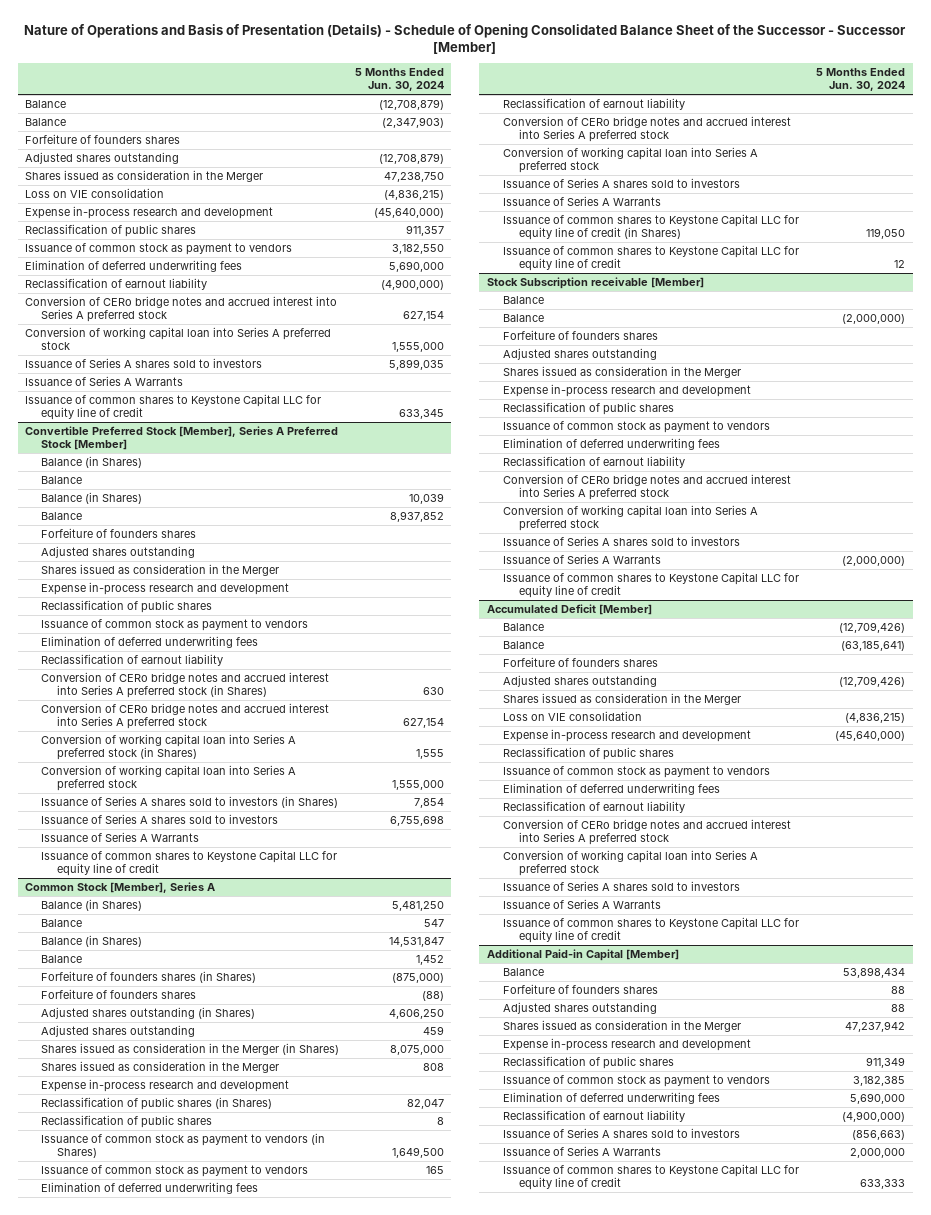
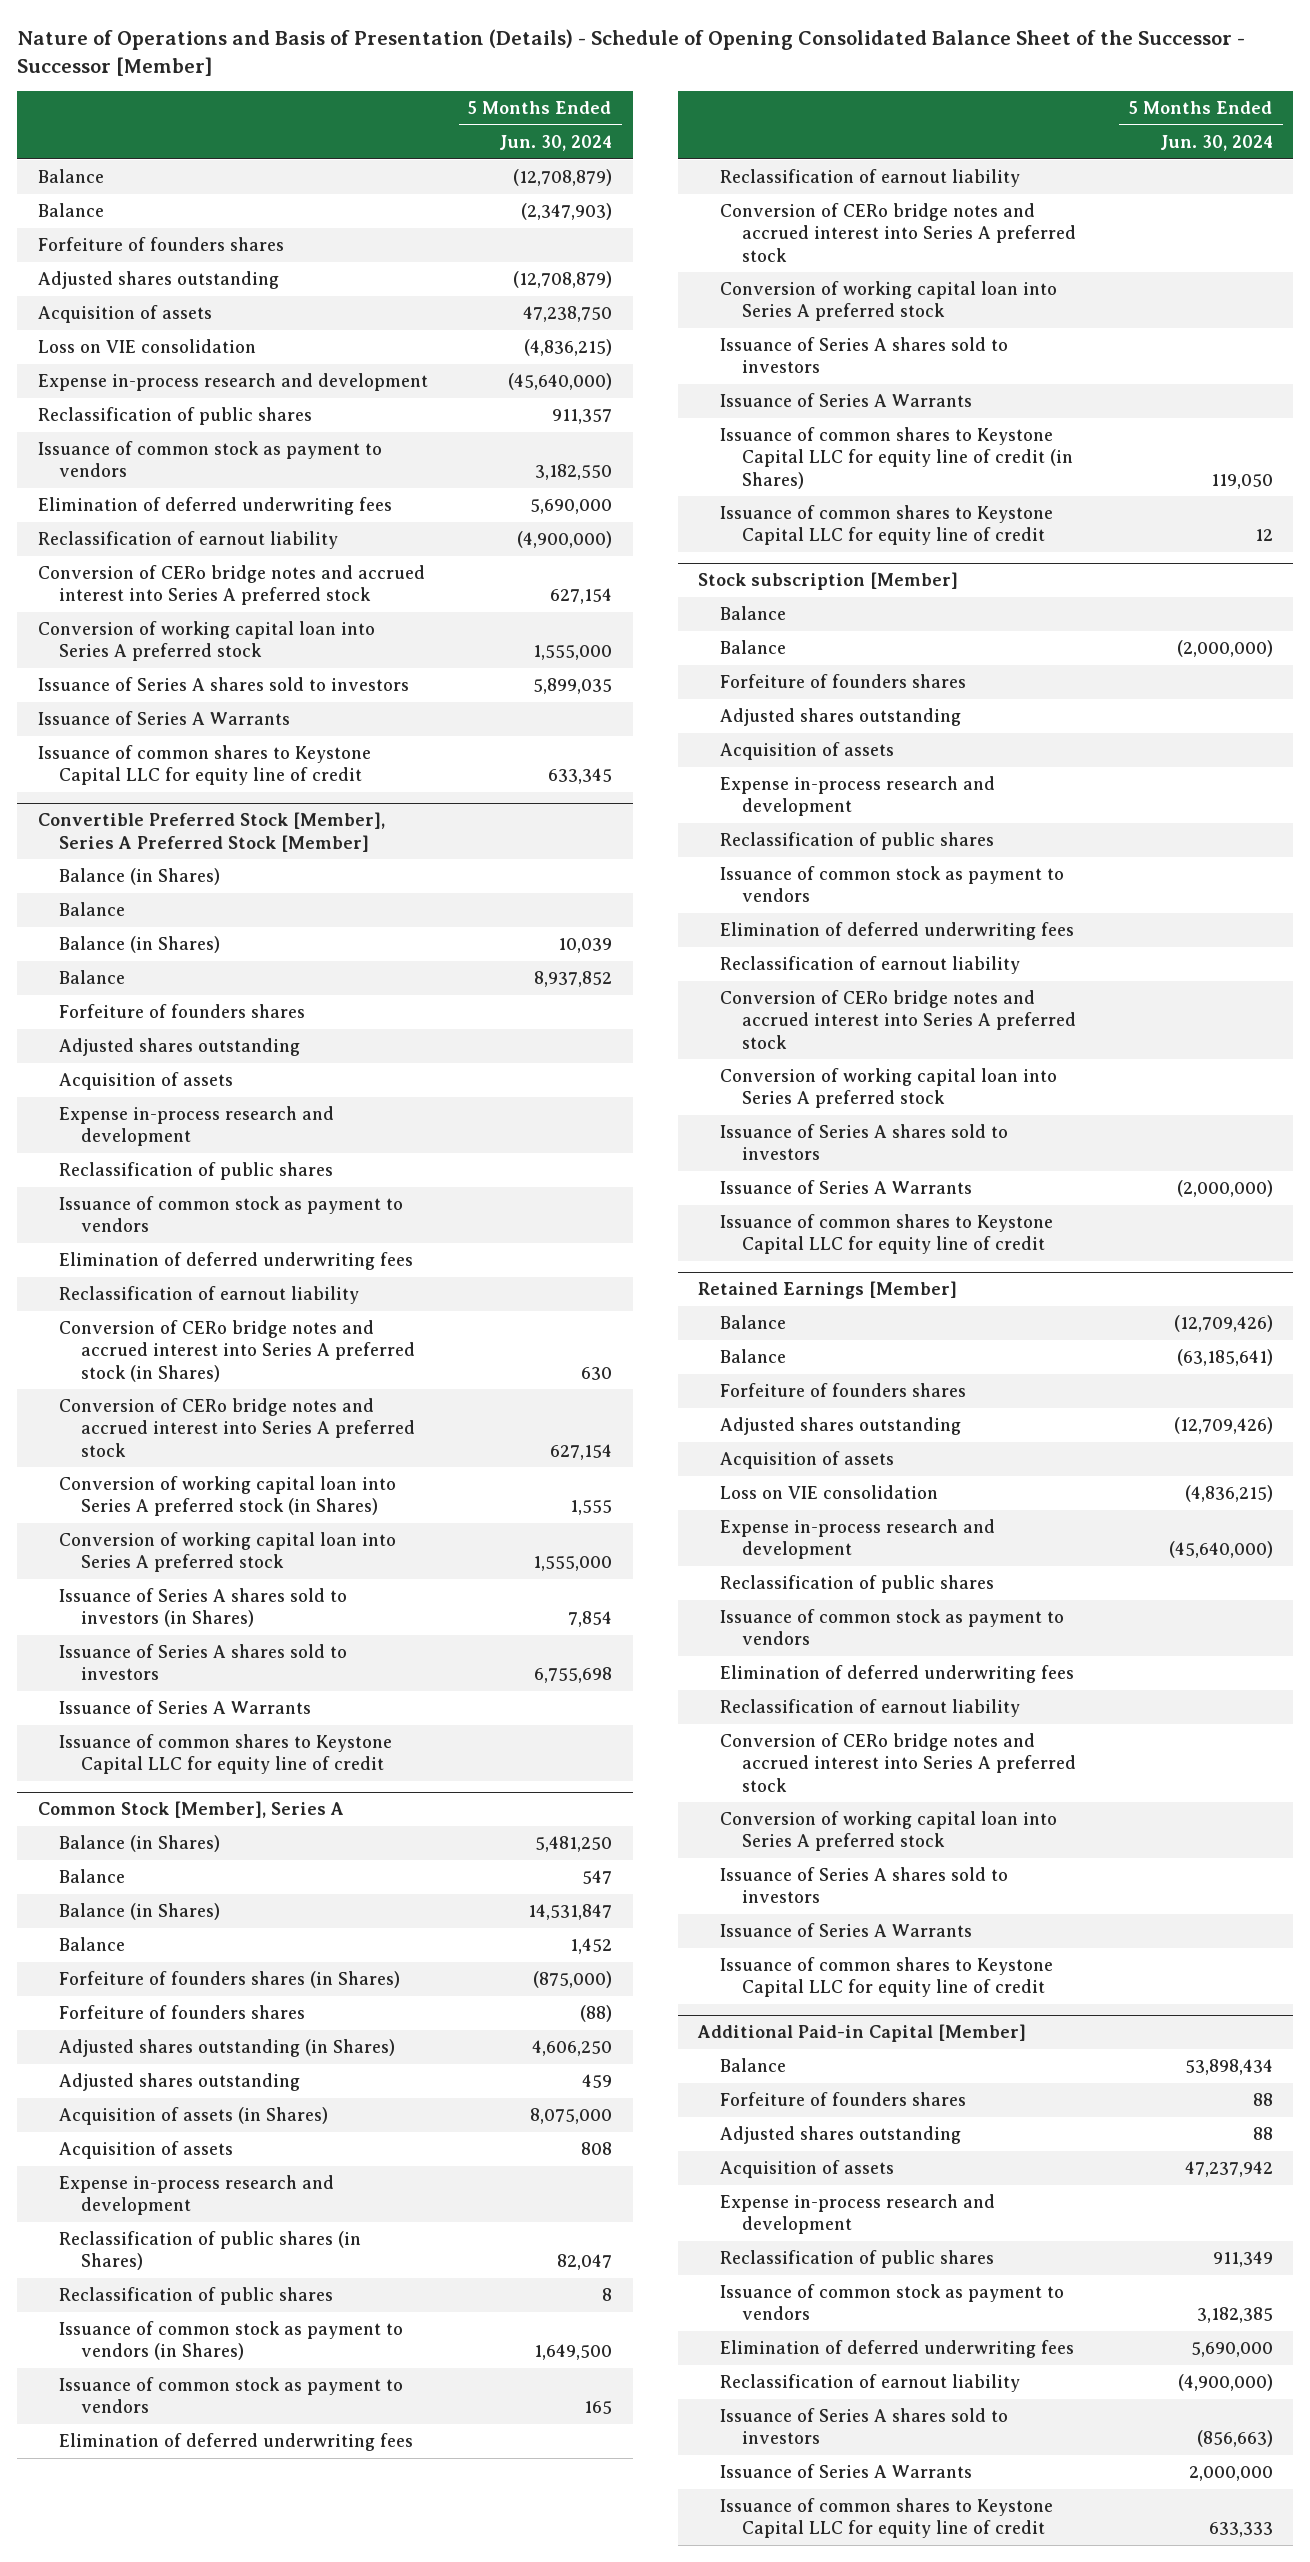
- Shares issued as consideration in the Merger | 47,238,750
+ Acquisition of assets | 47,238,750
@ Convertible Preferred Stock [Member], Series A Preferred Stock [Member]
- Shares issued as consideration in the Merger
+ Acquisition of assets
@ Common Stock [Member], Series A
- Shares issued as consideration in the Merger (in Shares) | 8,075,000
- Shares issued as consideration in the Merger | 808
+ Acquisition of assets (in Shares) | 8,075,000
+ Acquisition of assets | 808
- Stock Subscription receivable [Member]
+ Stock subscription [Member]
- Shares issued as consideration in the Merger
+ Acquisition of assets
- Accumulated Deficit [Member]
+ Retained Earnings [Member]
- Shares issued as consideration in the Merger
+ Acquisition of assets
@ Additional Paid-in Capital [Member]
- Shares issued as consideration in the Merger | 47,237,942
+ Acquisition of assets | 47,237,942

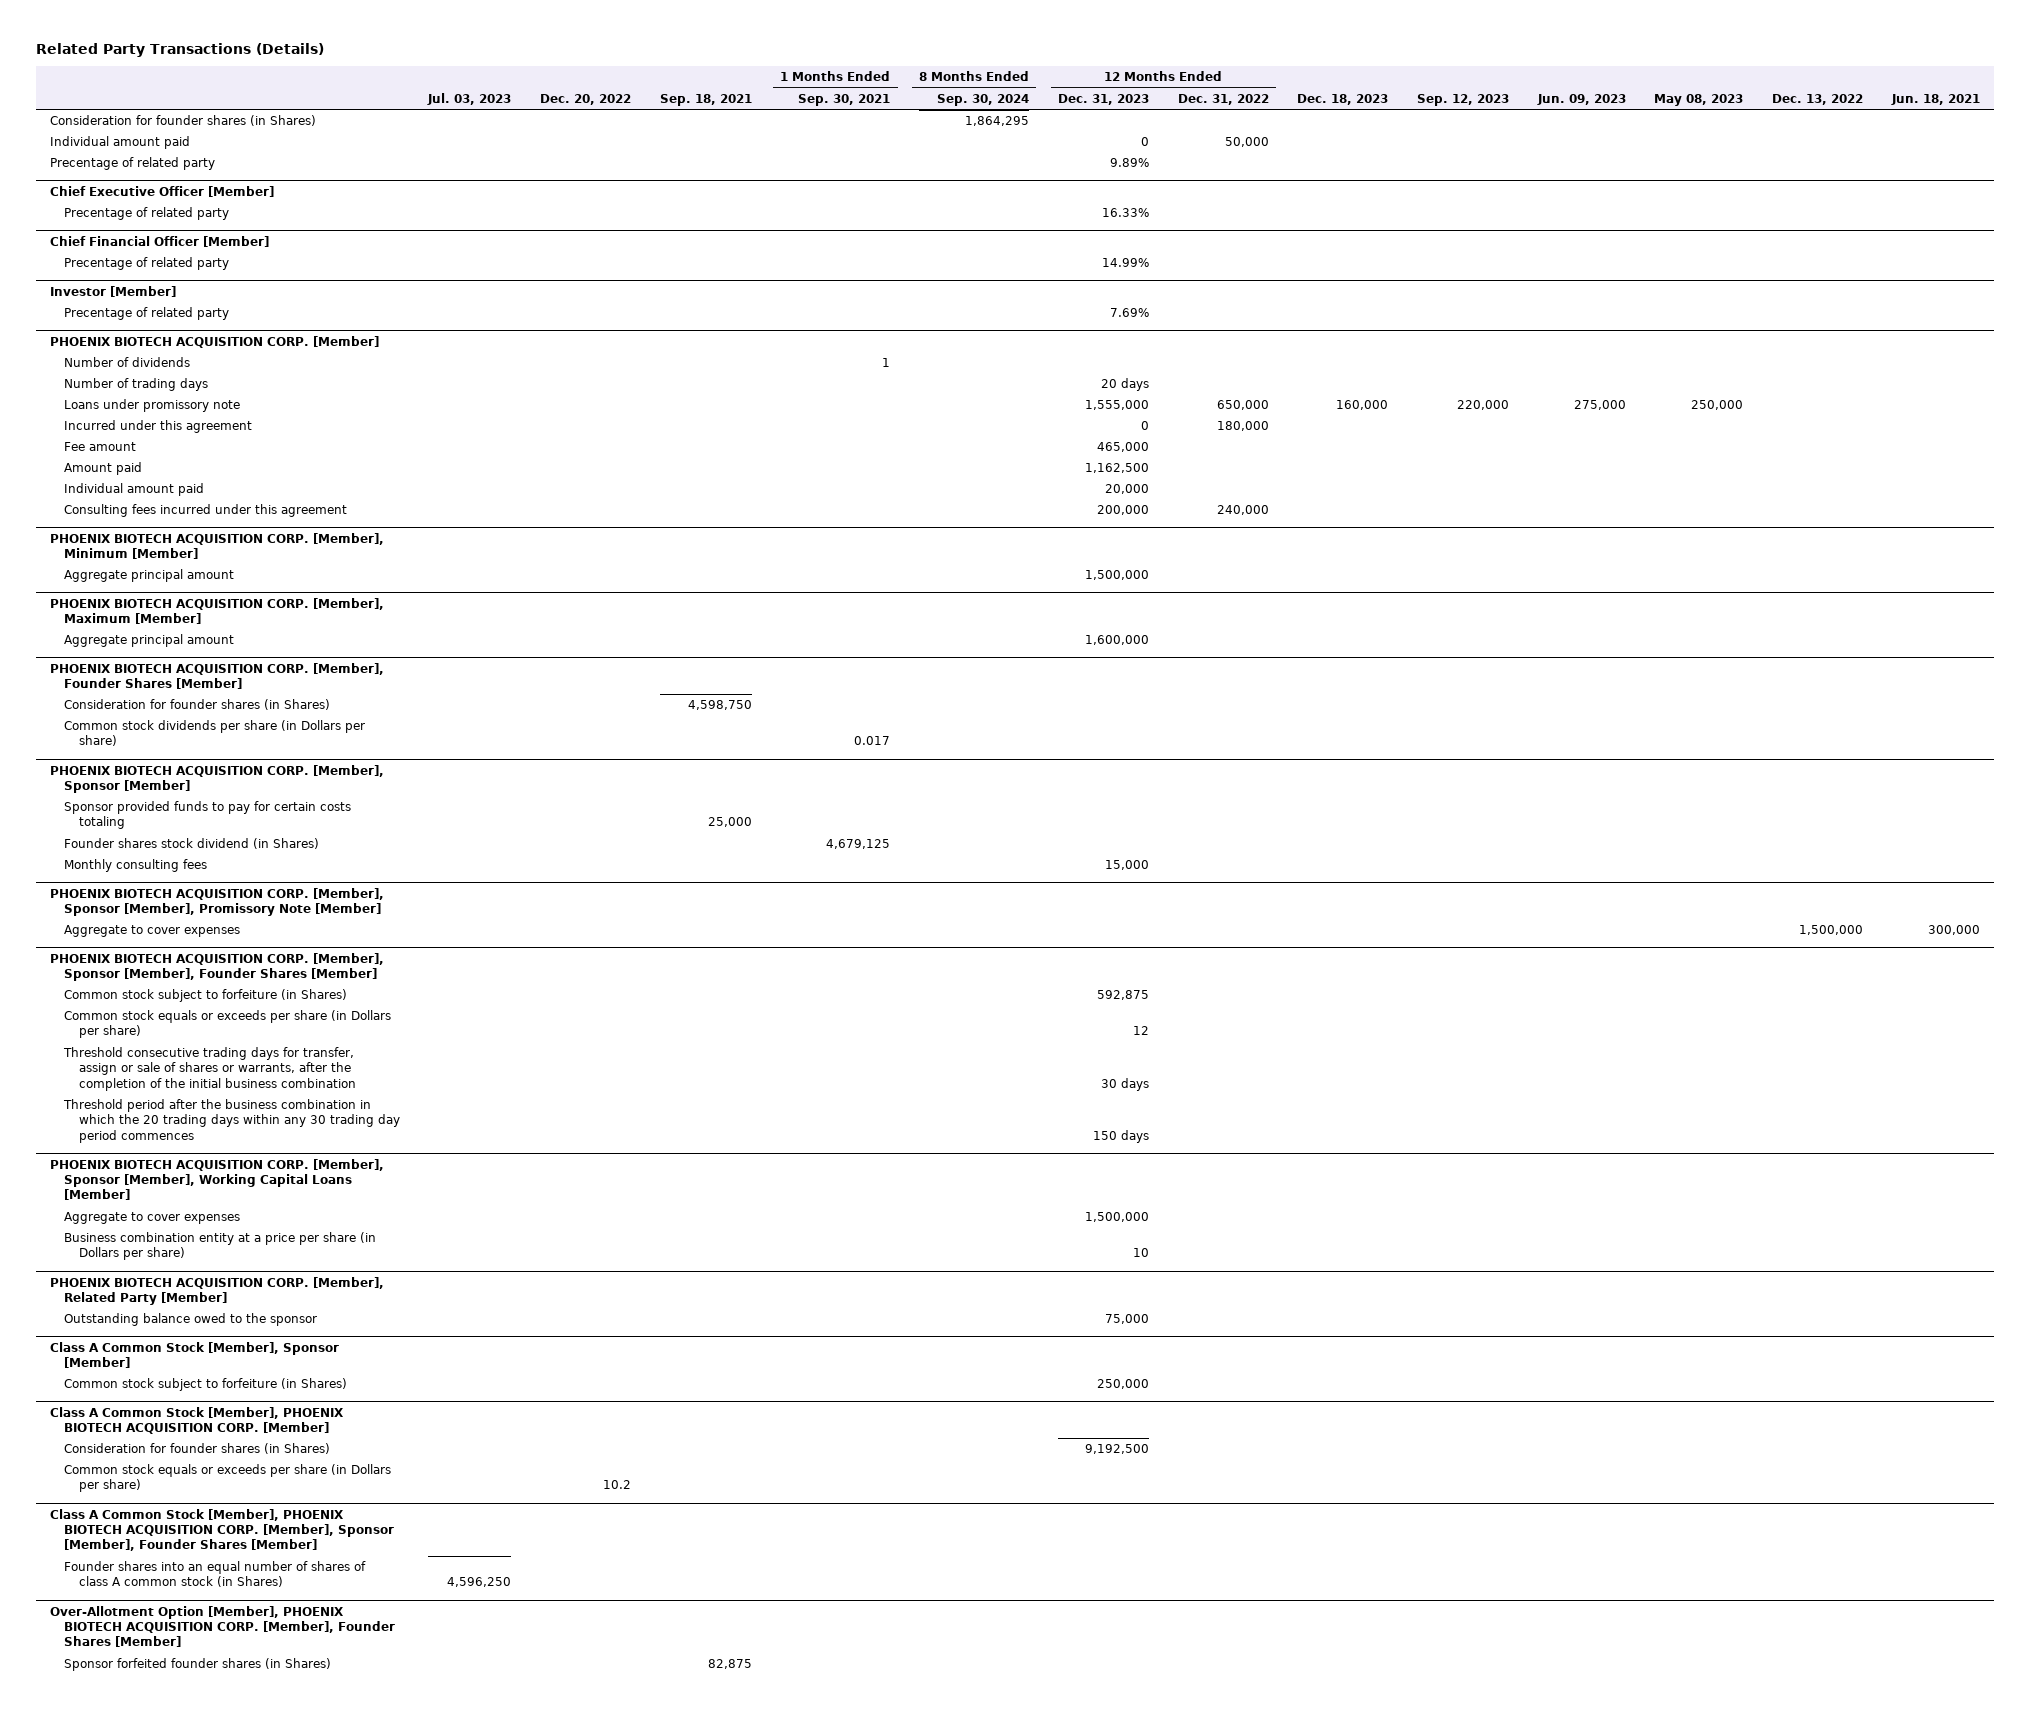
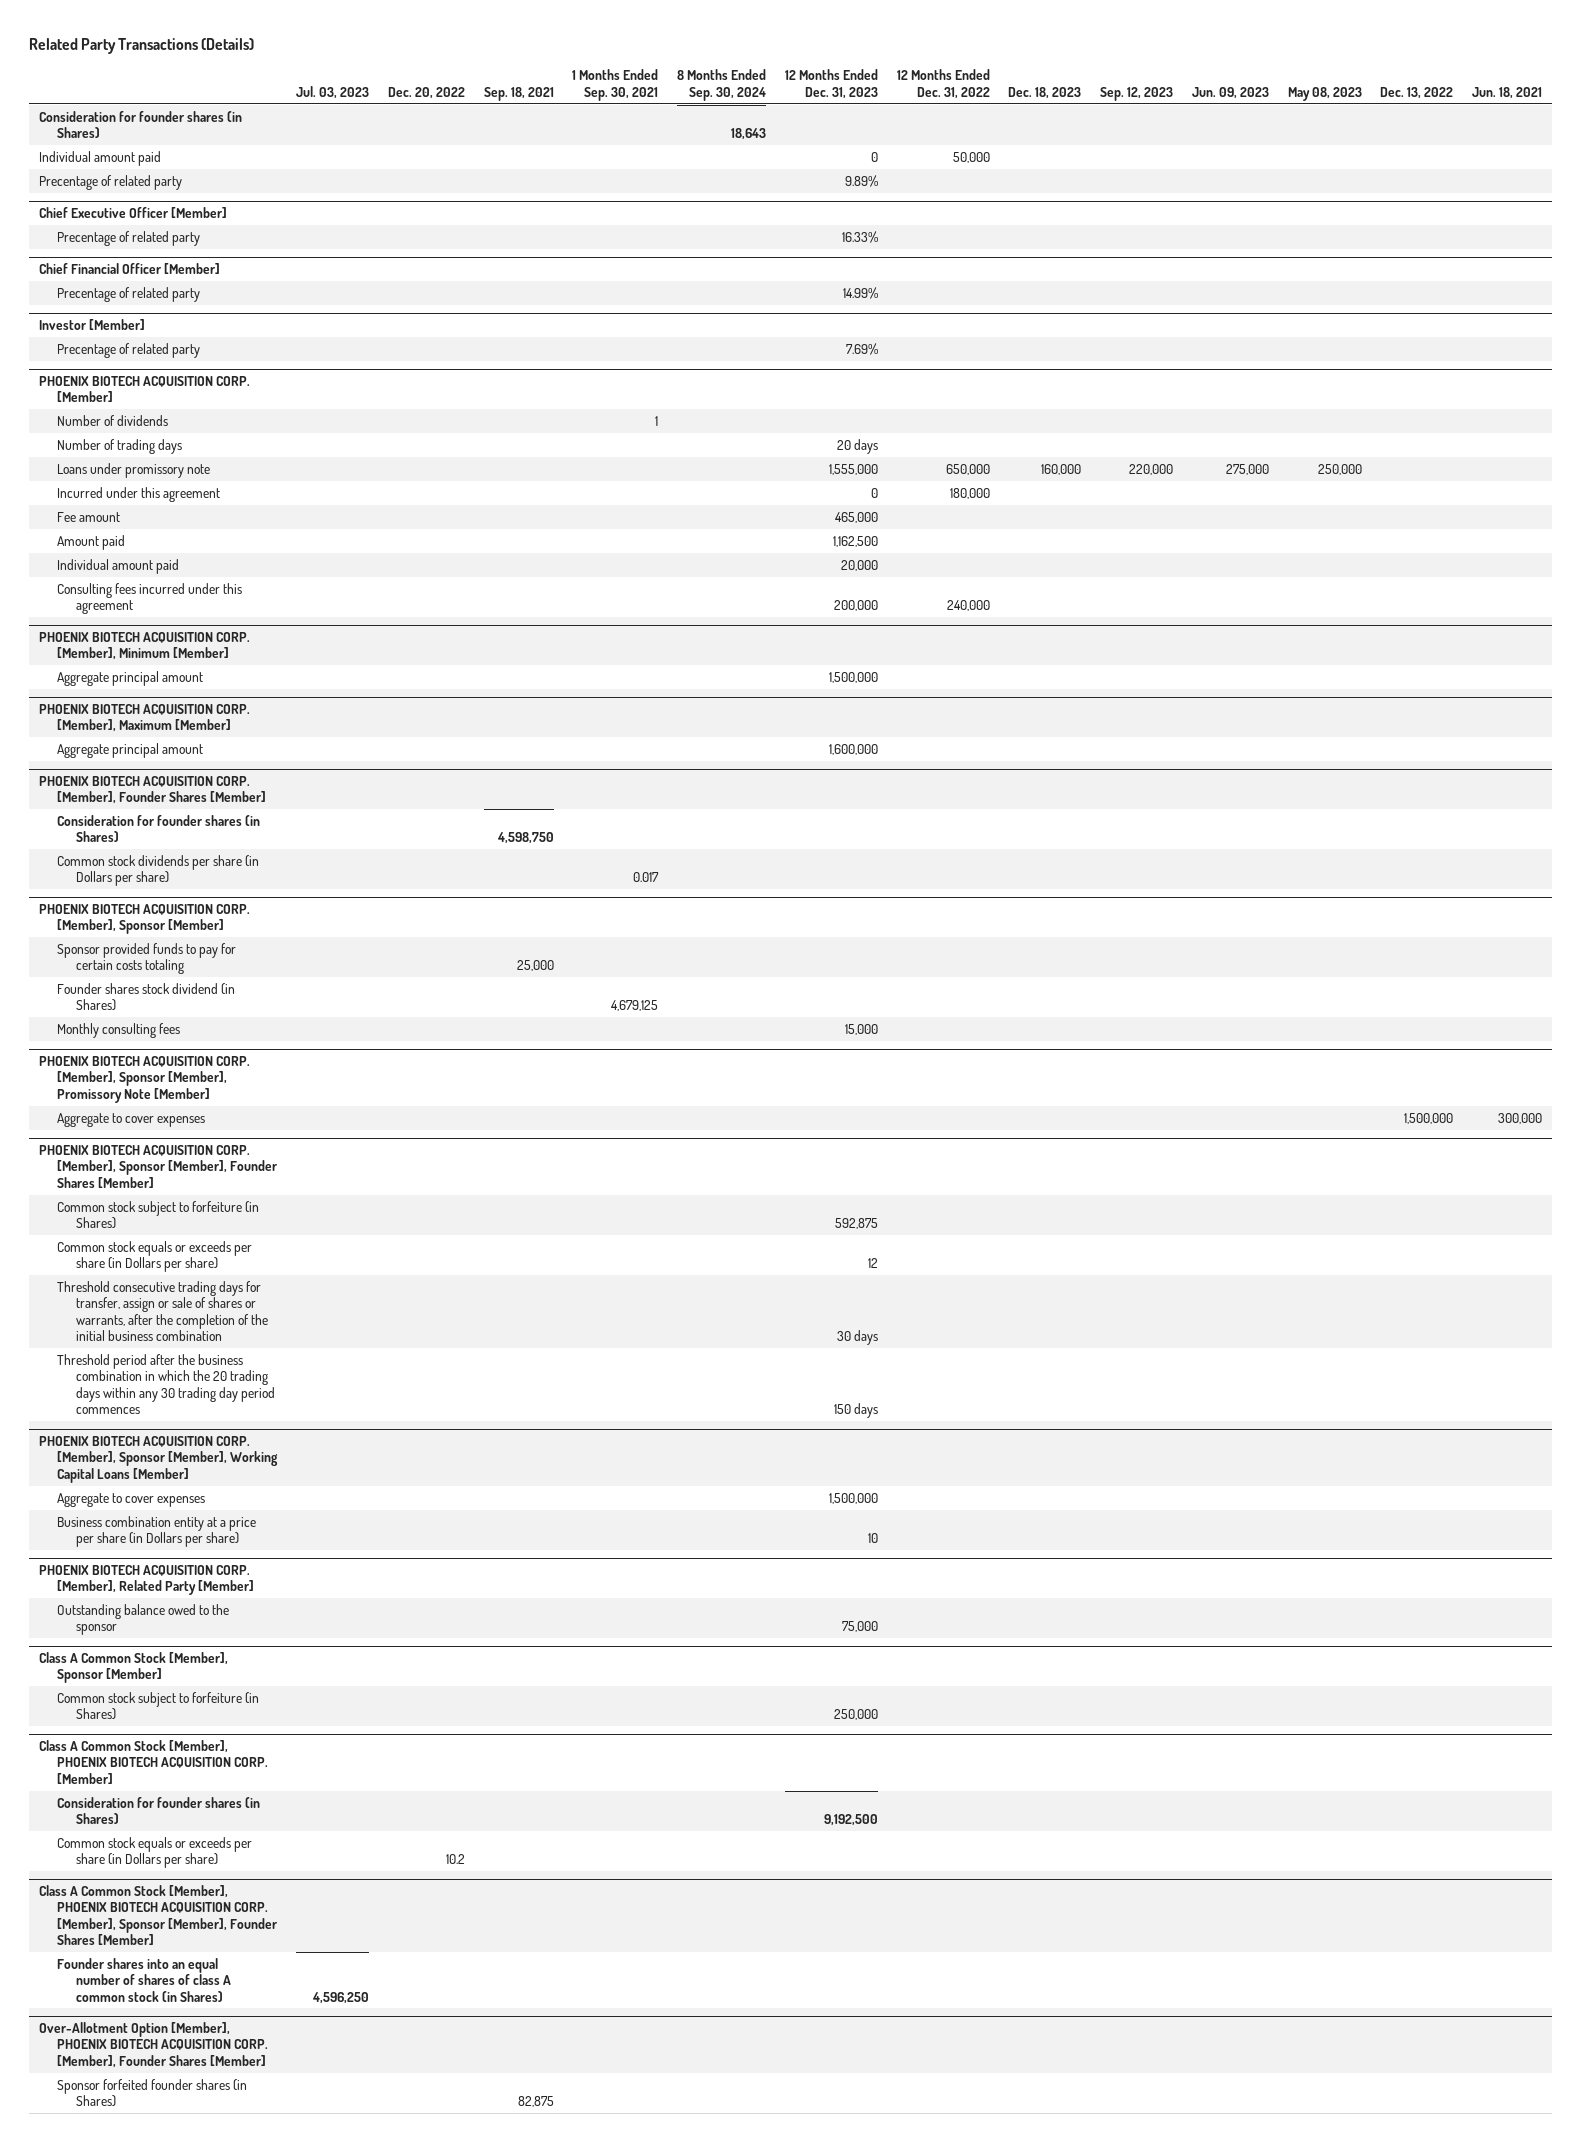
- Consideration for founder shares (in Shares) | | | | | 1,864,295 | | | | | | | |
+ Consideration for founder shares (in Shares) | | | | | 18,643 | | | | | | | |

